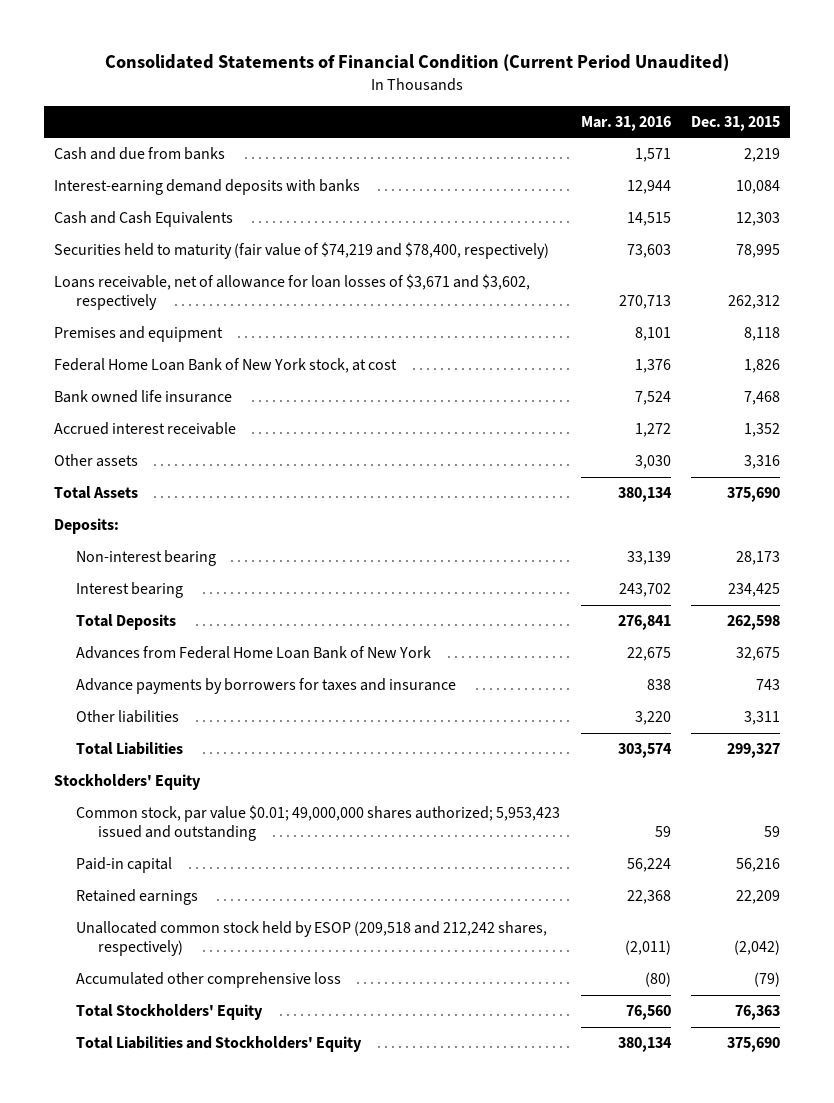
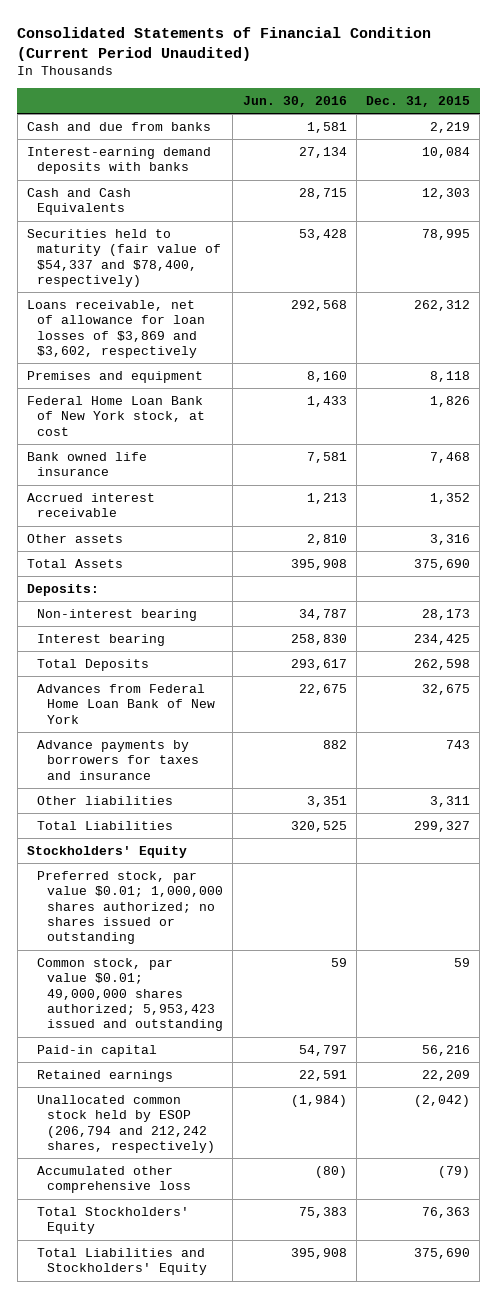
- | Mar. 31, 2016 | Dec. 31, 2015
+ | Jun. 30, 2016 | Dec. 31, 2015
- Securities held to maturity (fair value of $74,219 and $78,400, respectively) | 73,603 | 78,995
- Loans receivable, net of allowance for loan losses of $3,671 and $3,602, respectively | 270,713 | 262,312
+ Securities held to maturity (fair value of $54,337 and $78,400, respectively) | 53,428 | 78,995
+ Loans receivable, net of allowance for loan losses of $3,869 and $3,602, respectively | 292,568 | 262,312
+ Preferred stock, par value $0.01; 1,000,000 shares authorized; no shares issued or outstanding
- Unallocated common stock held by ESOP (209,518 and 212,242 shares, respectively) | (2,011) | (2,042)
+ Unallocated common stock held by ESOP (206,794 and 212,242 shares, respectively) | (1,984) | (2,042)

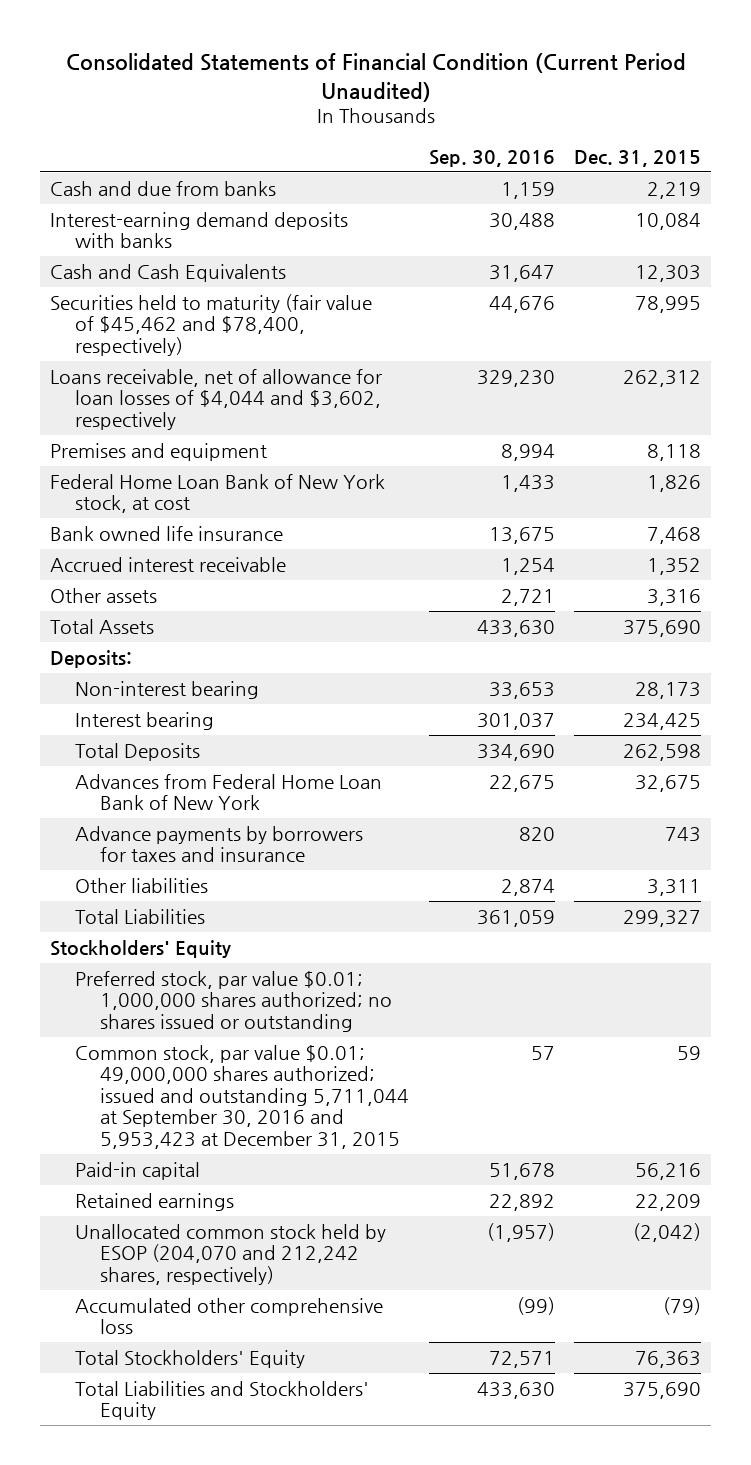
- | Jun. 30, 2016 | Dec. 31, 2015
+ | Sep. 30, 2016 | Dec. 31, 2015
- Securities held to maturity (fair value of $54,337 and $78,400, respectively) | 53,428 | 78,995
- Loans receivable, net of allowance for loan losses of $3,869 and $3,602, respectively | 292,568 | 262,312
+ Securities held to maturity (fair value of $45,462 and $78,400, respectively) | 44,676 | 78,995
+ Loans receivable, net of allowance for loan losses of $4,044 and $3,602, respectively | 329,230 | 262,312
- Common stock, par value $0.01; 49,000,000 shares authorized; 5,953,423 issued and outstanding | 59 | 59
+ Common stock, par value $0.01; 49,000,000 shares authorized; issued and outstanding 5,711,044 at September 30, 2016 and 5,953,423 at December 31, 2015 | 57 | 59
- Unallocated common stock held by ESOP (206,794 and 212,242 shares, respectively) | (1,984) | (2,042)
+ Unallocated common stock held by ESOP (204,070 and 212,242 shares, respectively) | (1,957) | (2,042)

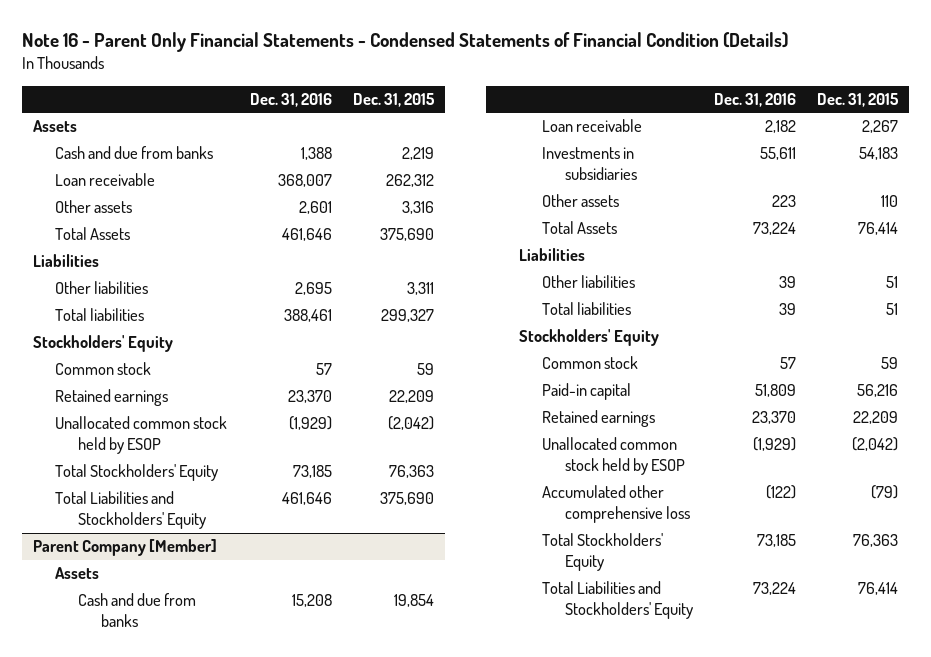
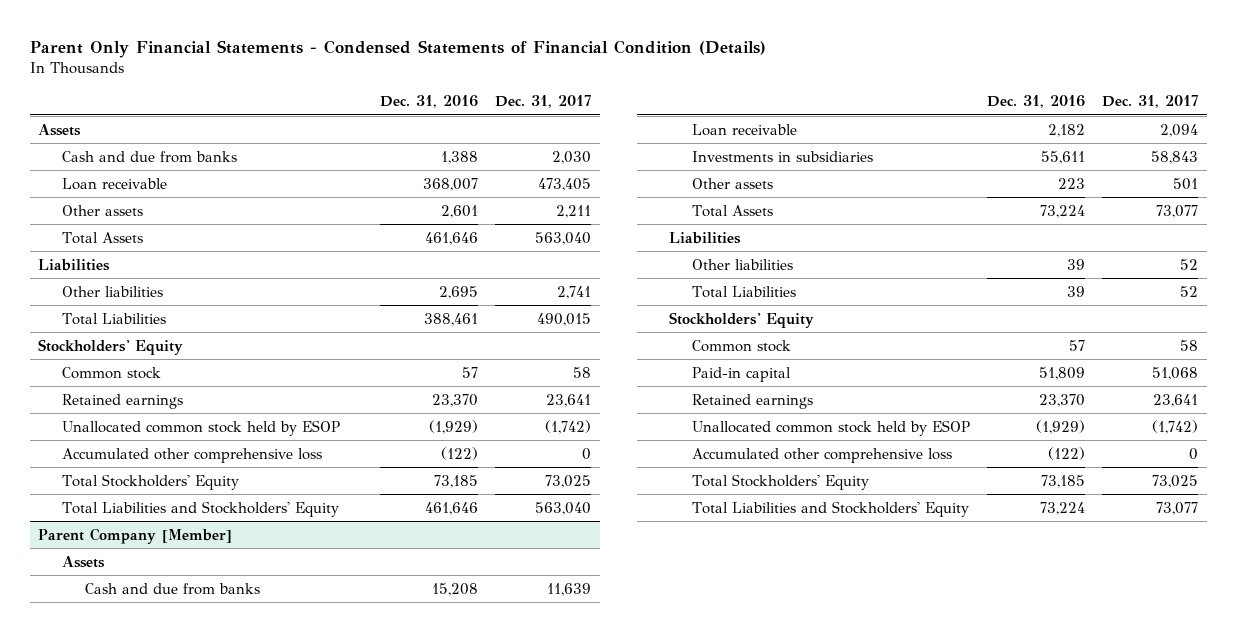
- Note 16 - Parent Only Financial Statements - Condensed Statements of Financial Condition (Details)
+ Parent Only Financial Statements - Condensed Statements of Financial Condition (Details)
- | Dec. 31, 2016 | Dec. 31, 2015
+ | Dec. 31, 2016 | Dec. 31, 2017
- Total liabilities | 388,461 | 299,327
+ Total Liabilities | 388,461 | 490,015
+ Accumulated other comprehensive loss | (122) | 0
@ Parent Company [Member]
- Total liabilities | 39 | 51
+ Total Liabilities | 39 | 52

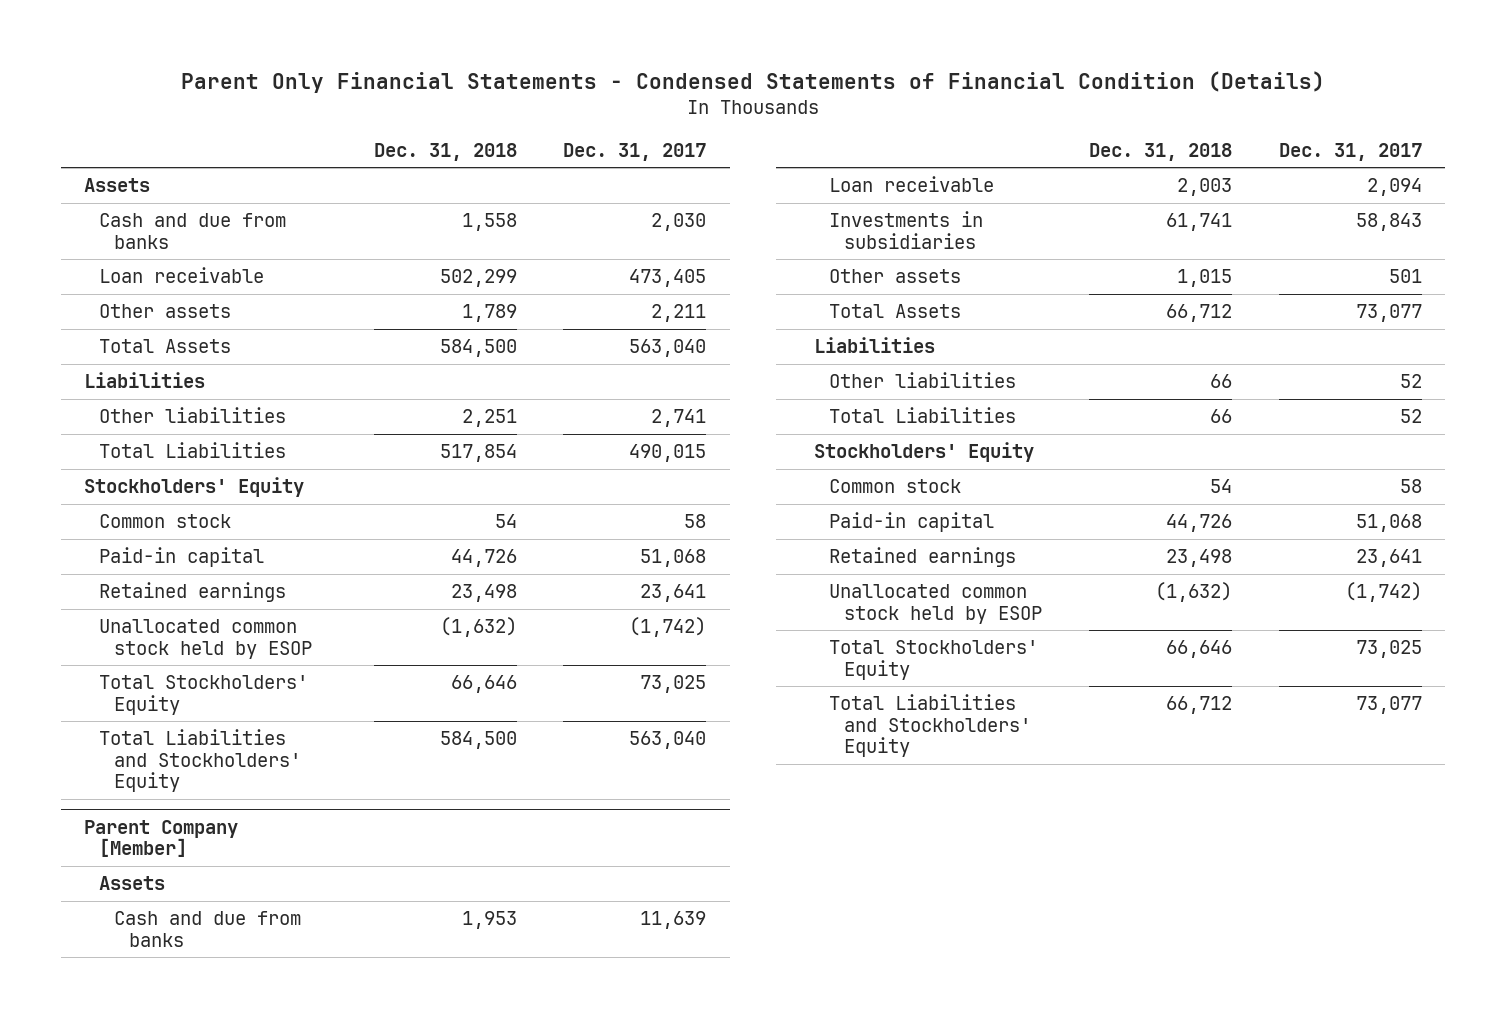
- | Dec. 31, 2016 | Dec. 31, 2017
+ | Dec. 31, 2018 | Dec. 31, 2017
+ Paid-in capital | 44,726 | 51,068
- Accumulated other comprehensive loss | (122) | 0
@ Parent Company [Member]
- Accumulated other comprehensive loss | (122) | 0

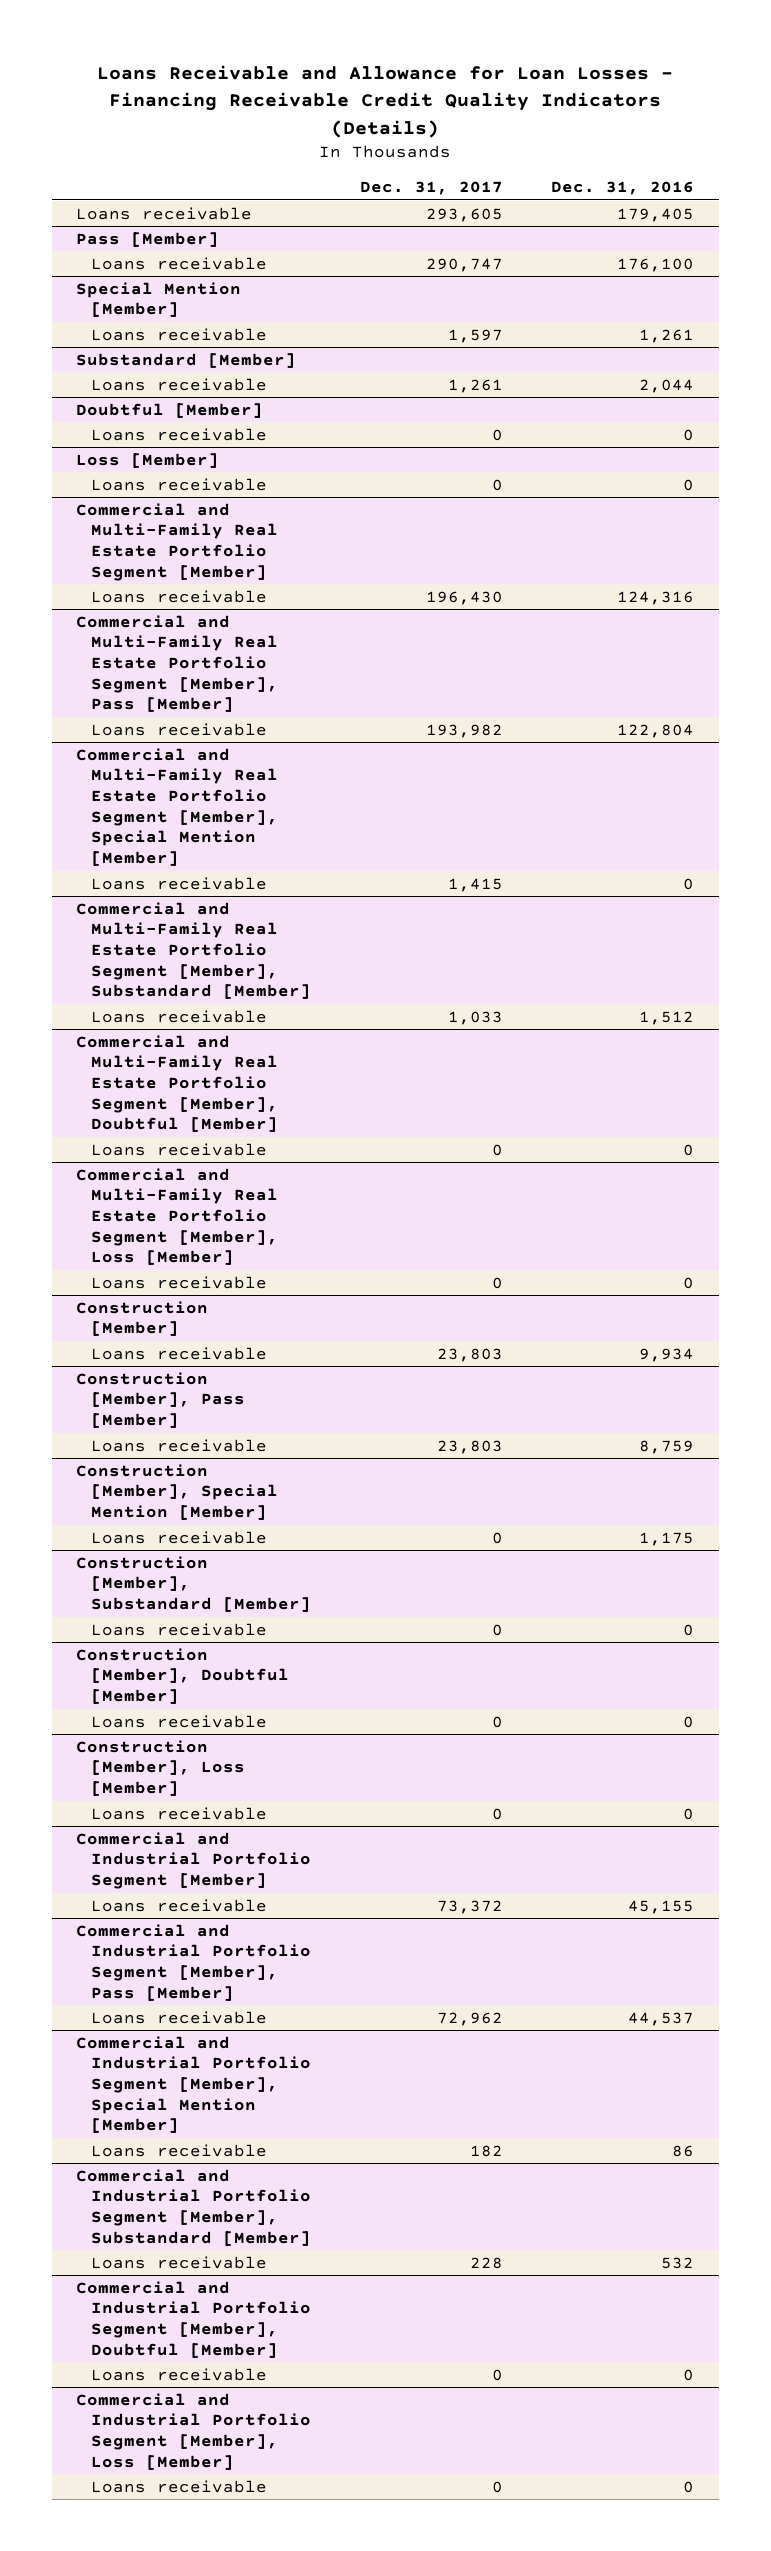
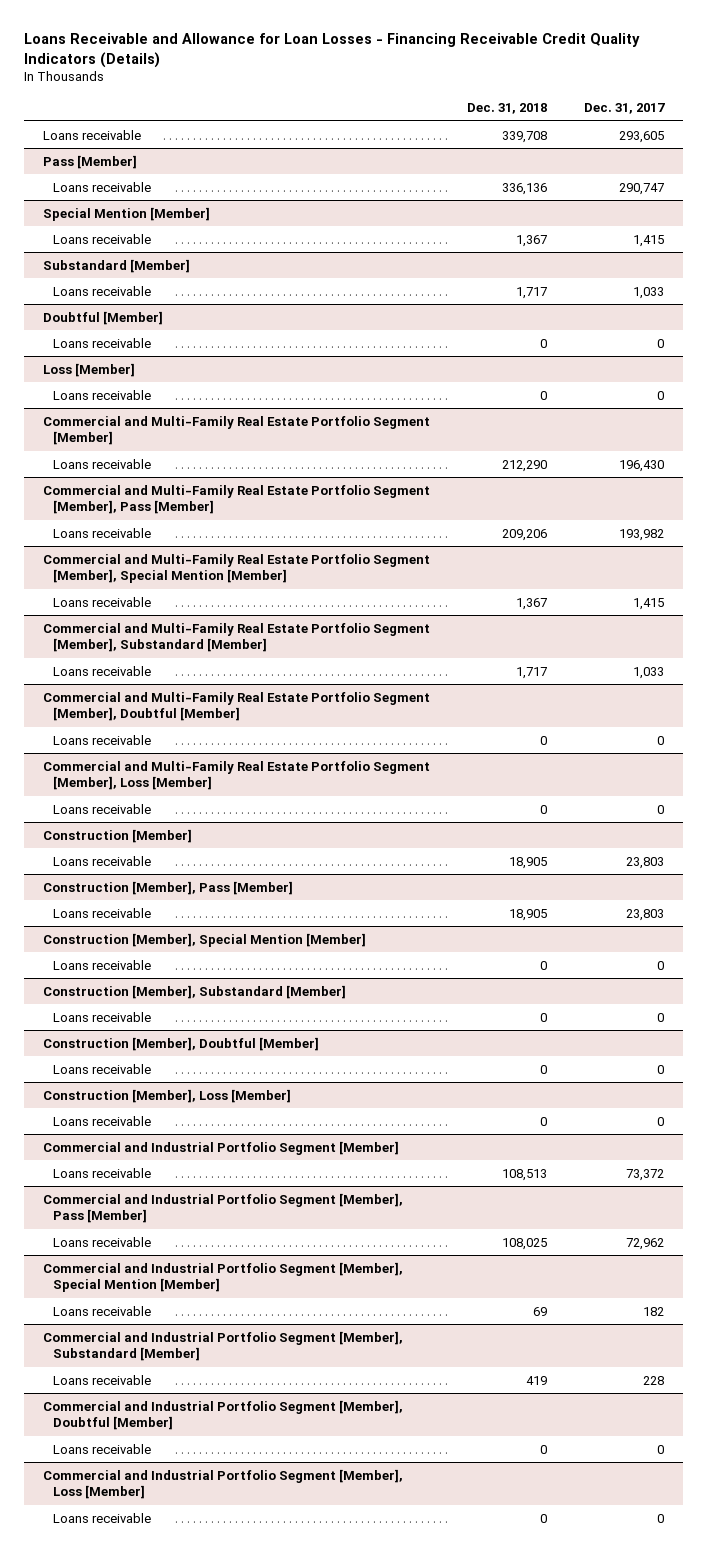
- | Dec. 31, 2017 | Dec. 31, 2016
+ | Dec. 31, 2018 | Dec. 31, 2017
@ Special Mention [Member]
- Loans receivable | 1,597 | 1,261
+ Loans receivable | 1,367 | 1,415
@ Substandard [Member]
- Loans receivable | 1,261 | 2,044
+ Loans receivable | 1,717 | 1,033

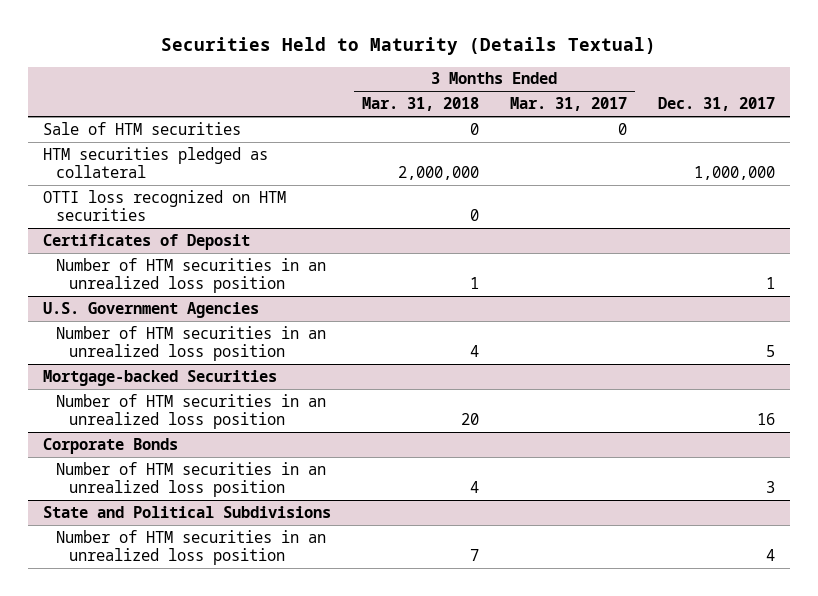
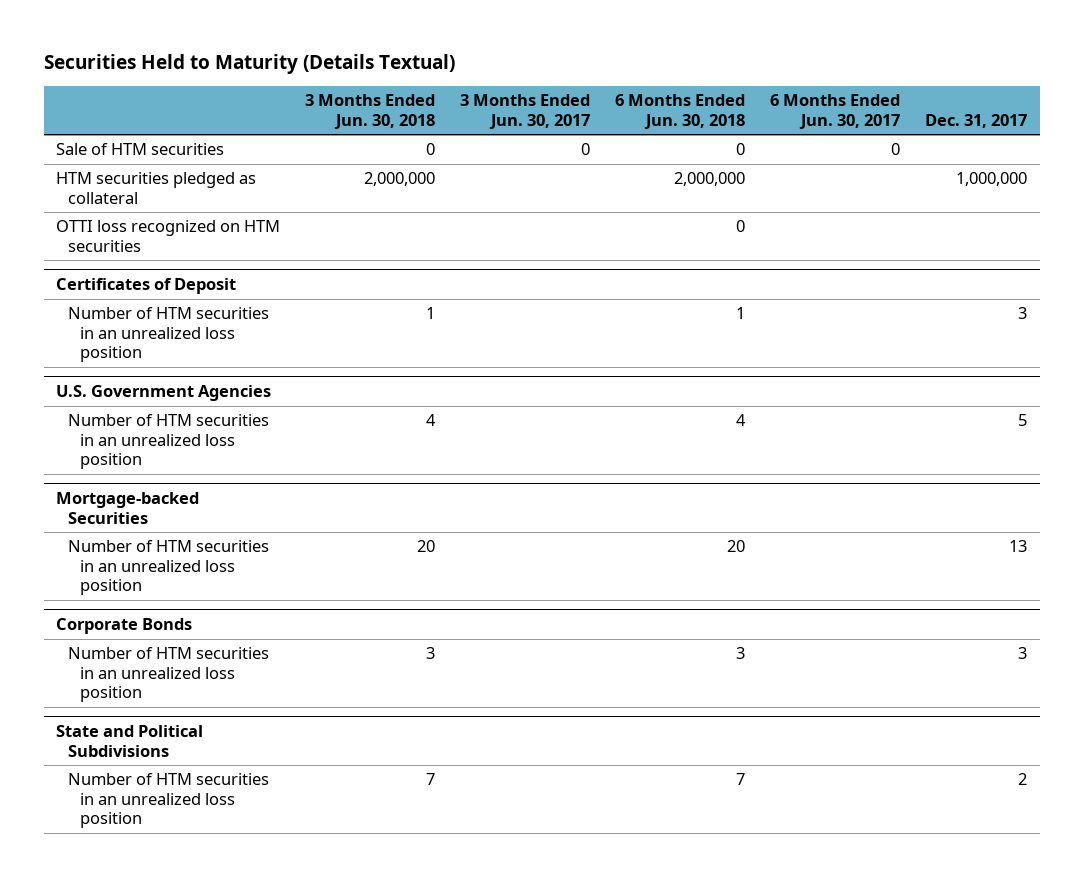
- | 3 Months Ended Mar. 31, 2018 | 3 Months Ended Mar. 31, 2017 | Dec. 31, 2017
+ | 3 Months Ended Jun. 30, 2018 | 3 Months Ended Jun. 30, 2017 | 6 Months Ended Jun. 30, 2018 | 6 Months Ended Jun. 30, 2017 | Dec. 31, 2017
@ Certificates of Deposit
- Number of HTM securities in an unrealized loss position | 1 | | 1
+ Number of HTM securities in an unrealized loss position | 1 | | 1 | | 3
@ Mortgage-backed Securities
- Number of HTM securities in an unrealized loss position | 20 | | 16
+ Number of HTM securities in an unrealized loss position | 20 | | 20 | | 13
@ State and Political Subdivisions
- Number of HTM securities in an unrealized loss position | 7 | | 4
+ Number of HTM securities in an unrealized loss position | 7 | | 7 | | 2

